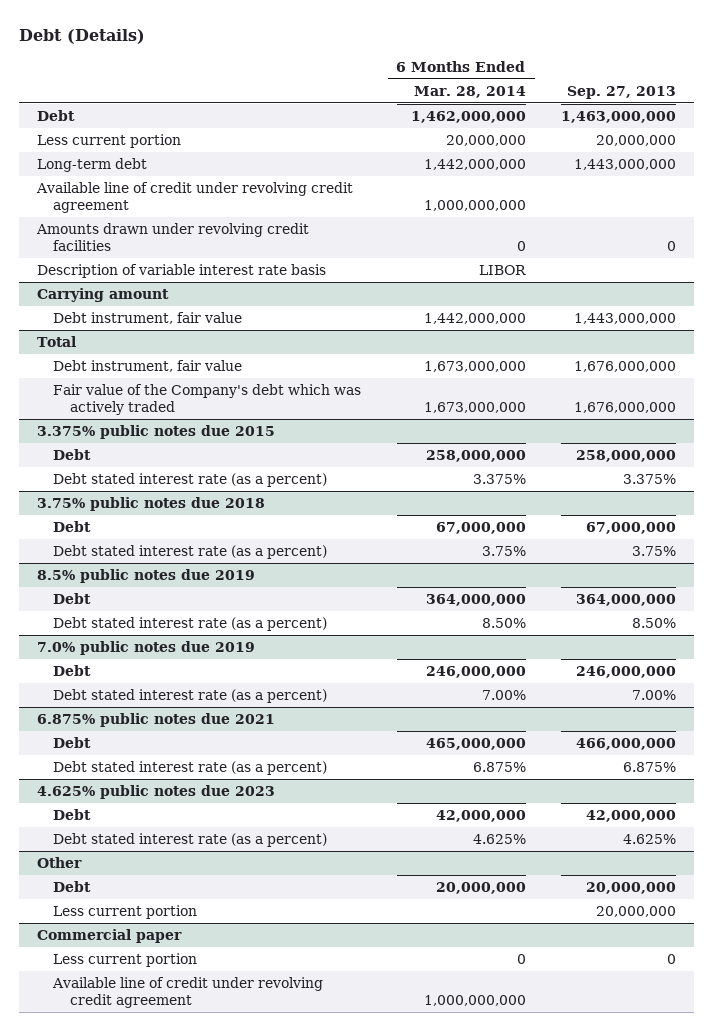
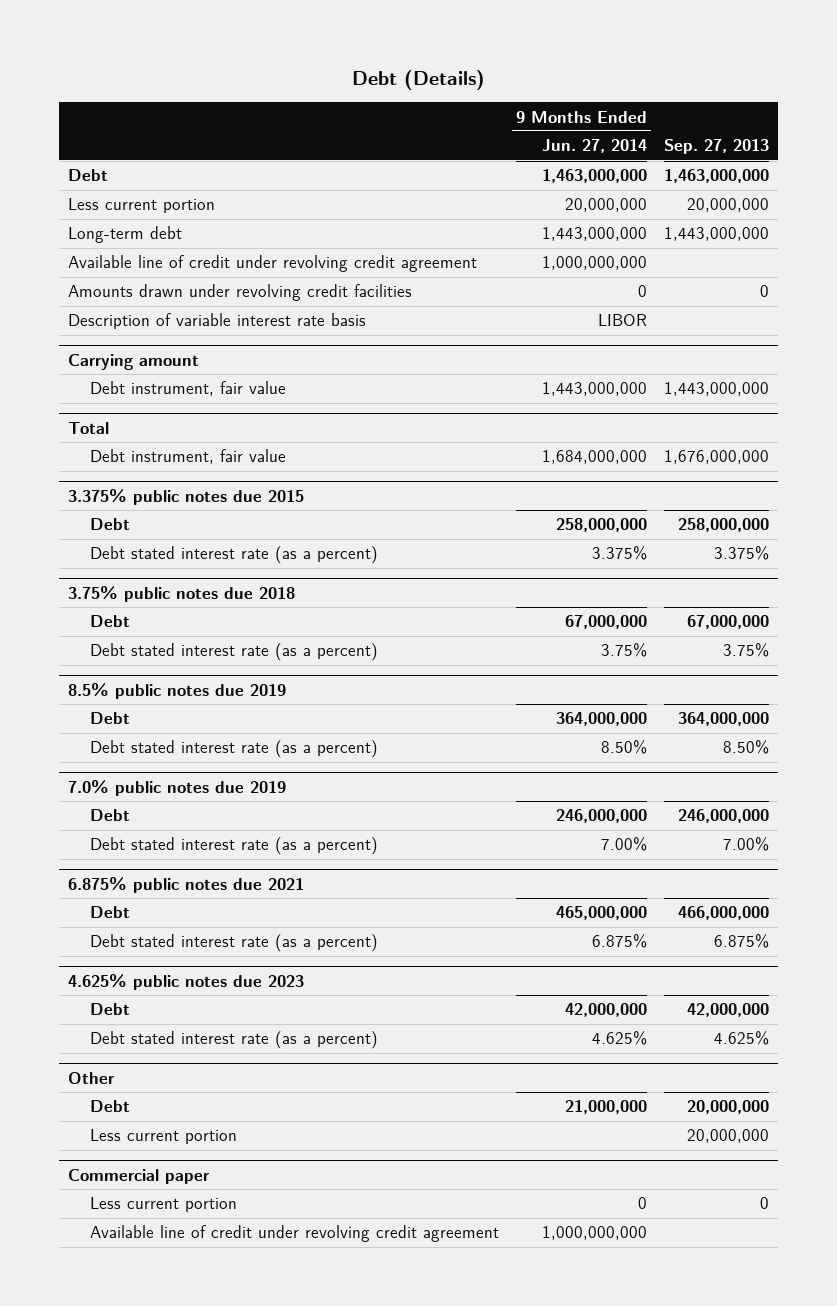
- | 6 Months Ended Mar. 28, 2014 | Sep. 27, 2013
+ | 9 Months Ended Jun. 27, 2014 | Sep. 27, 2013
@ Total
- Fair value of the Company's debt which was actively traded | 1,673,000,000 | 1,676,000,000

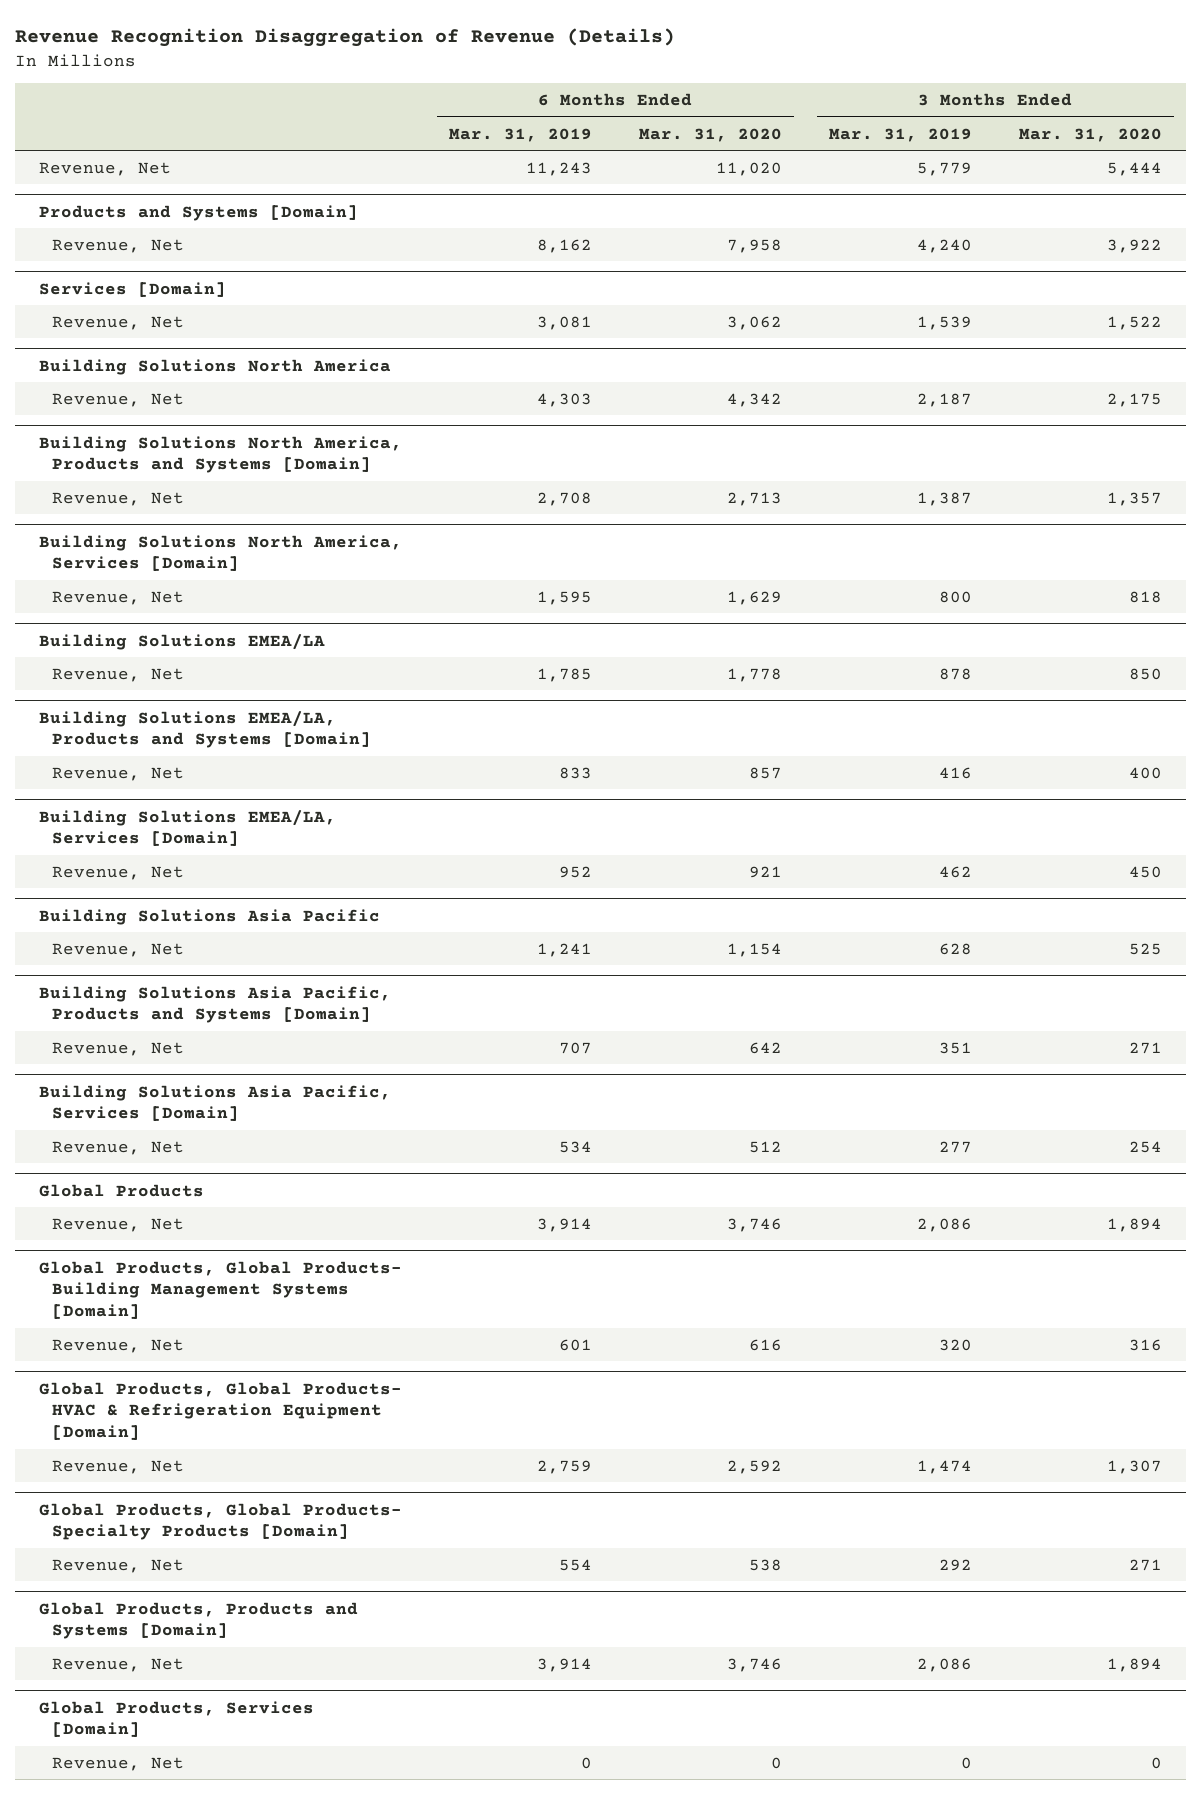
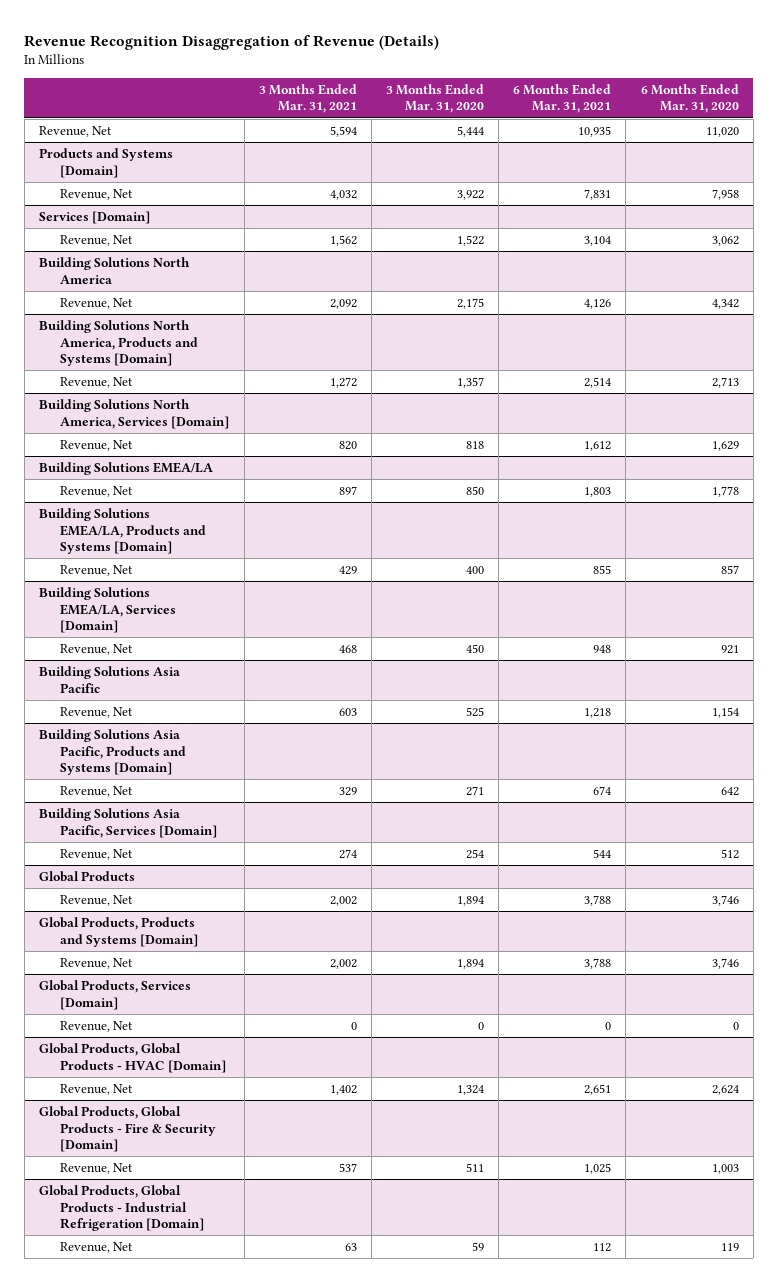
- | 6 Months Ended Mar. 31, 2019 | 6 Months Ended Mar. 31, 2020 | 3 Months Ended Mar. 31, 2019 | 3 Months Ended Mar. 31, 2020
+ | 3 Months Ended Mar. 31, 2021 | 3 Months Ended Mar. 31, 2020 | 6 Months Ended Mar. 31, 2021 | 6 Months Ended Mar. 31, 2020
- Global Products, Global Products- Building Management Systems [Domain]
- Revenue, Net | 601 | 616 | 320 | 316
- Global Products, Global Products- HVAC & Refrigeration Equipment [Domain]
- Revenue, Net | 2,759 | 2,592 | 1,474 | 1,307
- Global Products, Global Products- Specialty Products [Domain]
- Revenue, Net | 554 | 538 | 292 | 271
+ Global Products, Global Products - HVAC [Domain]
+ Revenue, Net | 1,402 | 1,324 | 2,651 | 2,624
+ Global Products, Global Products - Fire & Security [Domain]
+ Revenue, Net | 537 | 511 | 1,025 | 1,003
+ Global Products, Global Products - Industrial Refrigeration [Domain]
+ Revenue, Net | 63 | 59 | 112 | 119

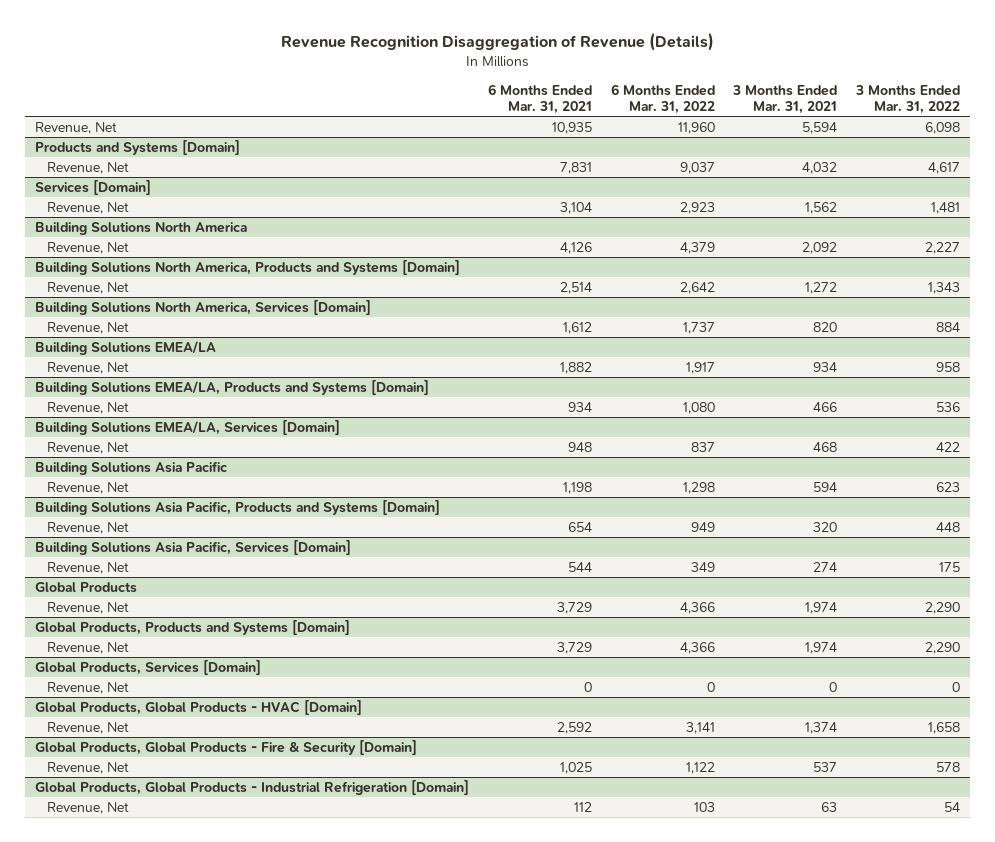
- | 3 Months Ended Mar. 31, 2021 | 3 Months Ended Mar. 31, 2020 | 6 Months Ended Mar. 31, 2021 | 6 Months Ended Mar. 31, 2020
+ | 6 Months Ended Mar. 31, 2021 | 6 Months Ended Mar. 31, 2022 | 3 Months Ended Mar. 31, 2021 | 3 Months Ended Mar. 31, 2022
@ Building Solutions EMEA/LA
- Revenue, Net | 897 | 850 | 1,803 | 1,778
+ Revenue, Net | 1,882 | 1,917 | 934 | 958
@ Building Solutions EMEA/LA, Products and Systems [Domain]
- Revenue, Net | 429 | 400 | 855 | 857
+ Revenue, Net | 934 | 1,080 | 466 | 536
@ Building Solutions Asia Pacific
- Revenue, Net | 603 | 525 | 1,218 | 1,154
+ Revenue, Net | 1,198 | 1,298 | 594 | 623
@ Building Solutions Asia Pacific, Products and Systems [Domain]
- Revenue, Net | 329 | 271 | 674 | 642
+ Revenue, Net | 654 | 949 | 320 | 448
@ Global Products
- Revenue, Net | 2,002 | 1,894 | 3,788 | 3,746
+ Revenue, Net | 3,729 | 4,366 | 1,974 | 2,290
@ Global Products, Products and Systems [Domain]
- Revenue, Net | 2,002 | 1,894 | 3,788 | 3,746
+ Revenue, Net | 3,729 | 4,366 | 1,974 | 2,290
@ Global Products, Global Products - HVAC [Domain]
- Revenue, Net | 1,402 | 1,324 | 2,651 | 2,624
+ Revenue, Net | 2,592 | 3,141 | 1,374 | 1,658

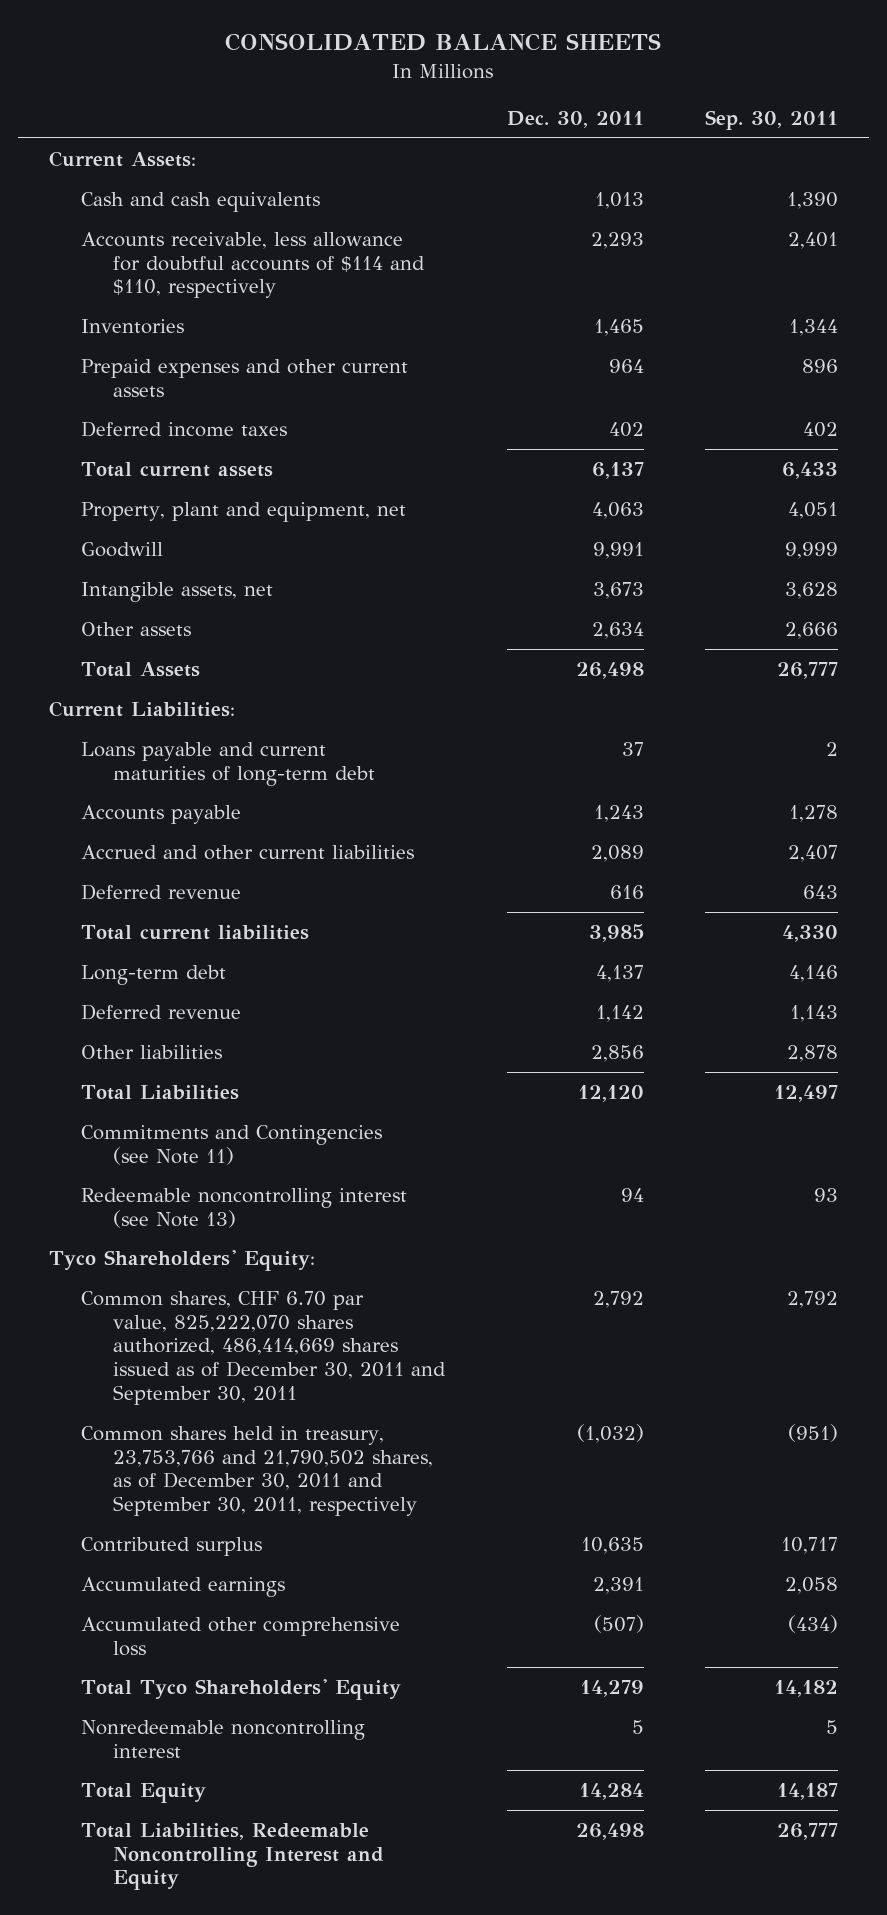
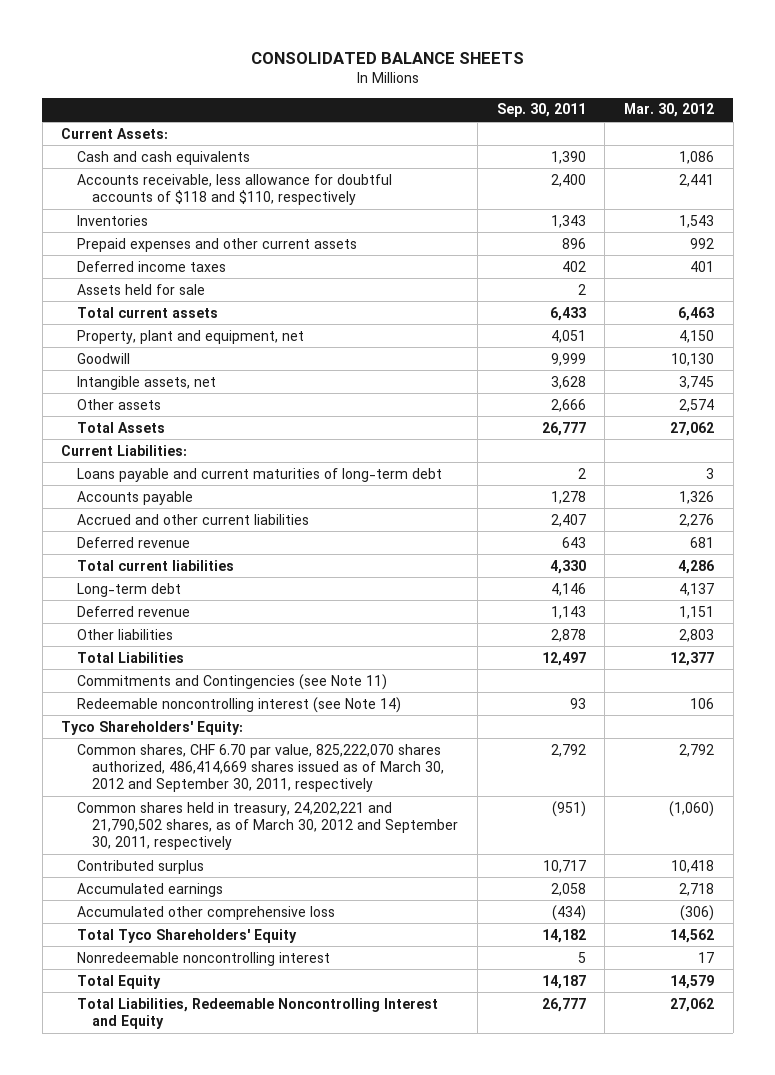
- | Dec. 30, 2011 | Sep. 30, 2011
+ | Sep. 30, 2011 | Mar. 30, 2012
- Accounts receivable, less allowance for doubtful accounts of $114 and $110, respectively | 2,293 | 2,401
- Inventories | 1,465 | 1,344
+ Accounts receivable, less allowance for doubtful accounts of $118 and $110, respectively | 2,400 | 2,441
+ Inventories | 1,343 | 1,543
+ Assets held for sale | 2 |
- Redeemable noncontrolling interest (see Note 13) | 94 | 93
+ Redeemable noncontrolling interest (see Note 14) | 93 | 106
- Common shares, CHF 6.70 par value, 825,222,070 shares authorized, 486,414,669 shares issued as of December 30, 2011 and September 30, 2011 | 2,792 | 2,792
- Common shares held in treasury, 23,753,766 and 21,790,502 shares, as of December 30, 2011 and September 30, 2011, respectively | (1,032) | (951)
+ Common shares, CHF 6.70 par value, 825,222,070 shares authorized, 486,414,669 shares issued as of March 30, 2012 and September 30, 2011, respectively | 2,792 | 2,792
+ Common shares held in treasury, 24,202,221 and 21,790,502 shares, as of March 30, 2012 and September 30, 2011, respectively | (951) | (1,060)

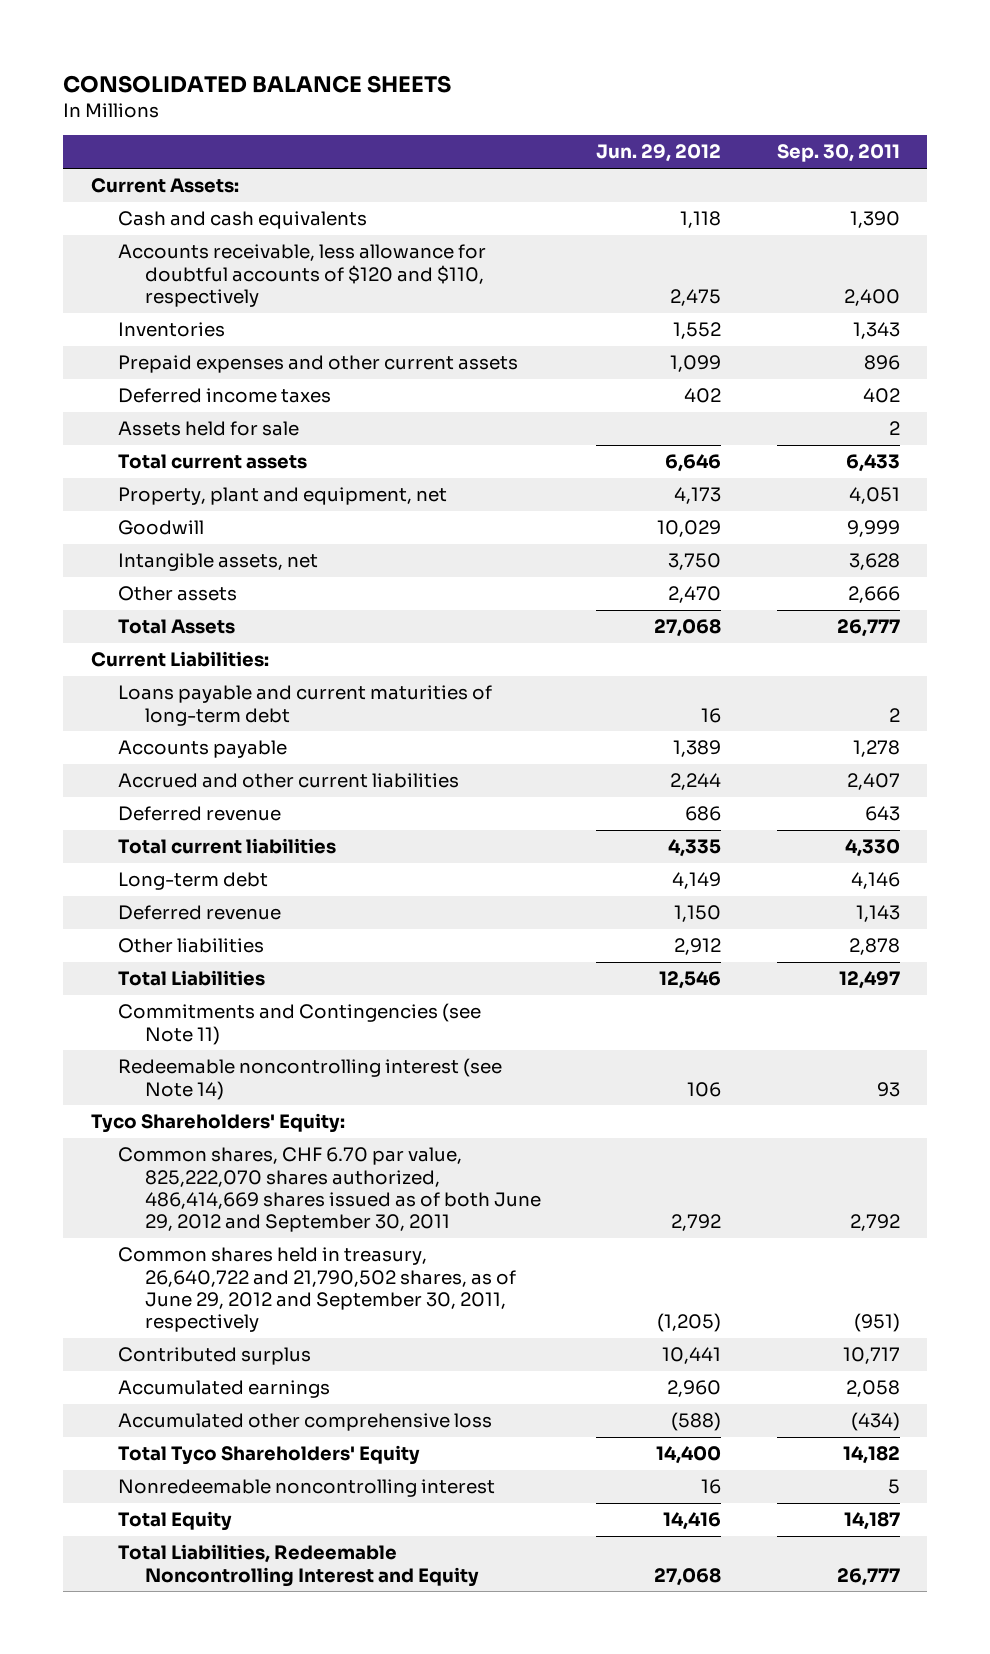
- | Sep. 30, 2011 | Mar. 30, 2012
+ | Jun. 29, 2012 | Sep. 30, 2011
- Accounts receivable, less allowance for doubtful accounts of $118 and $110, respectively | 2,400 | 2,441
+ Accounts receivable, less allowance for doubtful accounts of $120 and $110, respectively | 2,475 | 2,400
- Common shares, CHF 6.70 par value, 825,222,070 shares authorized, 486,414,669 shares issued as of March 30, 2012 and September 30, 2011, respectively | 2,792 | 2,792
- Common shares held in treasury, 24,202,221 and 21,790,502 shares, as of March 30, 2012 and September 30, 2011, respectively | (951) | (1,060)
+ Common shares, CHF 6.70 par value, 825,222,070 shares authorized, 486,414,669 shares issued as of both June 29, 2012 and September 30, 2011 | 2,792 | 2,792
+ Common shares held in treasury, 26,640,722 and 21,790,502 shares, as of June 29, 2012 and September 30, 2011, respectively | (1,205) | (951)

